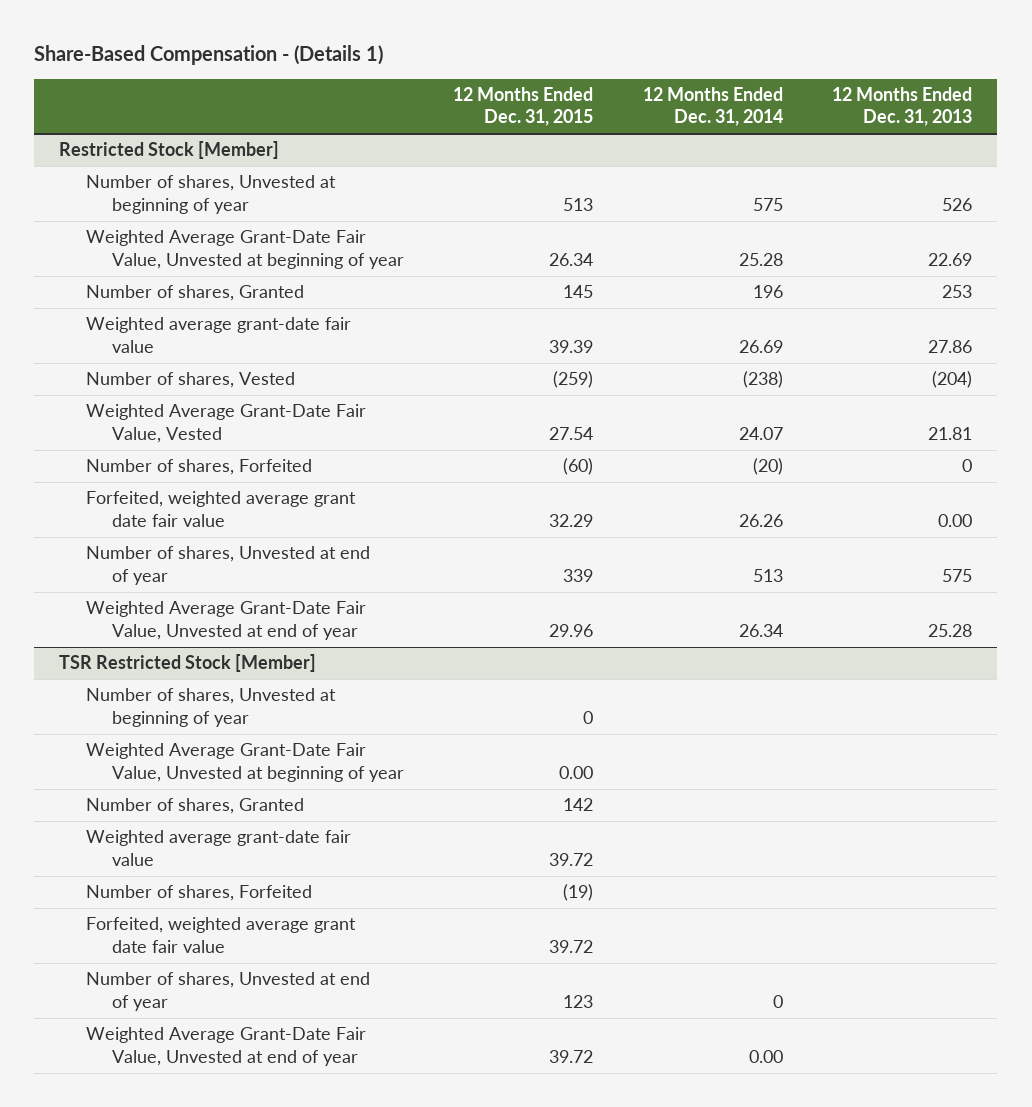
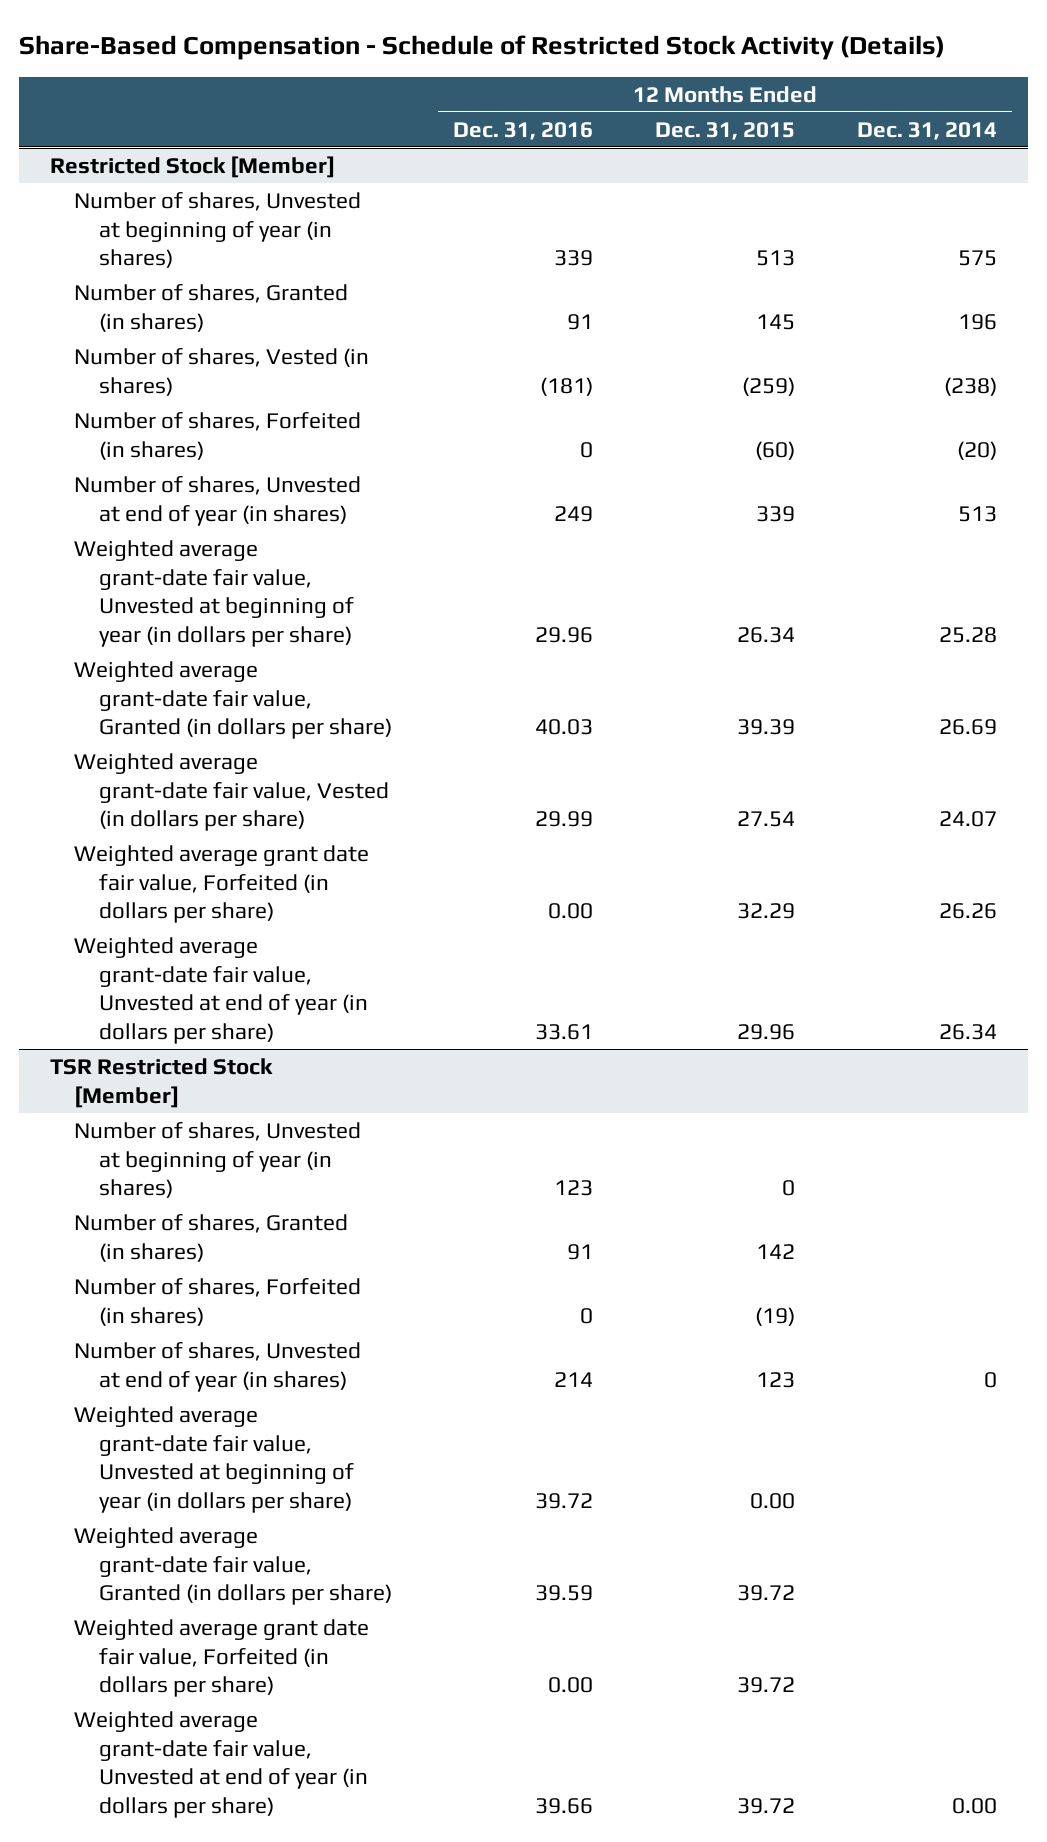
- Share-Based Compensation - (Details 1)
+ Share-Based Compensation - Schedule of Restricted Stock Activity (Details)
- | 12 Months Ended Dec. 31, 2015 | 12 Months Ended Dec. 31, 2014 | 12 Months Ended Dec. 31, 2013
+ | 12 Months Ended Dec. 31, 2016 | 12 Months Ended Dec. 31, 2015 | 12 Months Ended Dec. 31, 2014
@ Restricted Stock [Member]
- Number of shares, Unvested at beginning of year | 513 | 575 | 526
- Weighted Average Grant-Date Fair Value, Unvested at beginning of year | 26.34 | 25.28 | 22.69
- Number of shares, Granted | 145 | 196 | 253
- Weighted average grant-date fair value | 39.39 | 26.69 | 27.86
- Number of shares, Vested | (259) | (238) | (204)
- Weighted Average Grant-Date Fair Value, Vested | 27.54 | 24.07 | 21.81
- Number of shares, Forfeited | (60) | (20) | 0
- Forfeited, weighted average grant date fair value | 32.29 | 26.26 | 0.00
- Number of shares, Unvested at end of year | 339 | 513 | 575
- Weighted Average Grant-Date Fair Value, Unvested at end of year | 29.96 | 26.34 | 25.28
+ Number of shares, Unvested at beginning of year (in shares) | 339 | 513 | 575
+ Number of shares, Granted (in shares) | 91 | 145 | 196
+ Number of shares, Vested (in shares) | (181) | (259) | (238)
+ Number of shares, Forfeited (in shares) | 0 | (60) | (20)
+ Number of shares, Unvested at end of year (in shares) | 249 | 339 | 513
+ Weighted average grant-date fair value, Unvested at beginning of year (in dollars per share) | 29.96 | 26.34 | 25.28
+ Weighted average grant-date fair value, Granted (in dollars per share) | 40.03 | 39.39 | 26.69
+ Weighted average grant-date fair value, Vested (in dollars per share) | 29.99 | 27.54 | 24.07
+ Weighted average grant date fair value, Forfeited (in dollars per share) | 0.00 | 32.29 | 26.26
+ Weighted average grant-date fair value, Unvested at end of year (in dollars per share) | 33.61 | 29.96 | 26.34
@ TSR Restricted Stock [Member]
- Number of shares, Unvested at beginning of year | 0 | |
- Weighted Average Grant-Date Fair Value, Unvested at beginning of year | 0.00 | |
- Number of shares, Granted | 142 | |
- Weighted average grant-date fair value | 39.72 | |
- Number of shares, Forfeited | (19) | |
- Forfeited, weighted average grant date fair value | 39.72 | |
- Number of shares, Unvested at end of year | 123 | 0 |
- Weighted Average Grant-Date Fair Value, Unvested at end of year | 39.72 | 0.00 |
+ Number of shares, Unvested at beginning of year (in shares) | 123 | 0 |
+ Number of shares, Granted (in shares) | 91 | 142 |
+ Number of shares, Forfeited (in shares) | 0 | (19) |
+ Number of shares, Unvested at end of year (in shares) | 214 | 123 | 0
+ Weighted average grant-date fair value, Unvested at beginning of year (in dollars per share) | 39.72 | 0.00 |
+ Weighted average grant-date fair value, Granted (in dollars per share) | 39.59 | 39.72 |
+ Weighted average grant date fair value, Forfeited (in dollars per share) | 0.00 | 39.72 |
+ Weighted average grant-date fair value, Unvested at end of year (in dollars per share) | 39.66 | 39.72 | 0.00

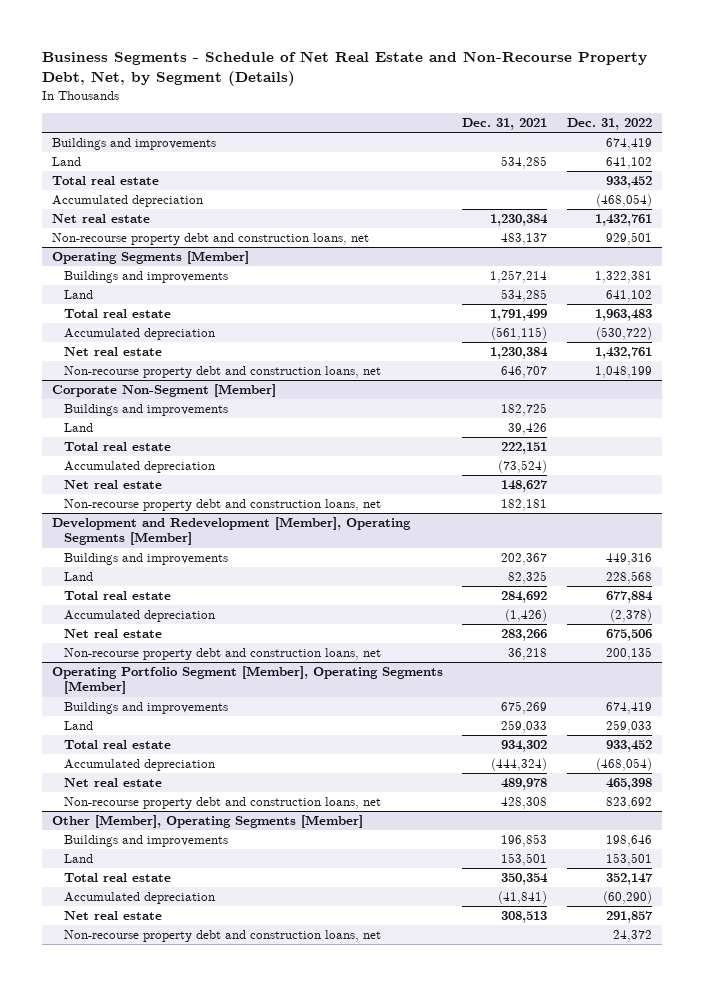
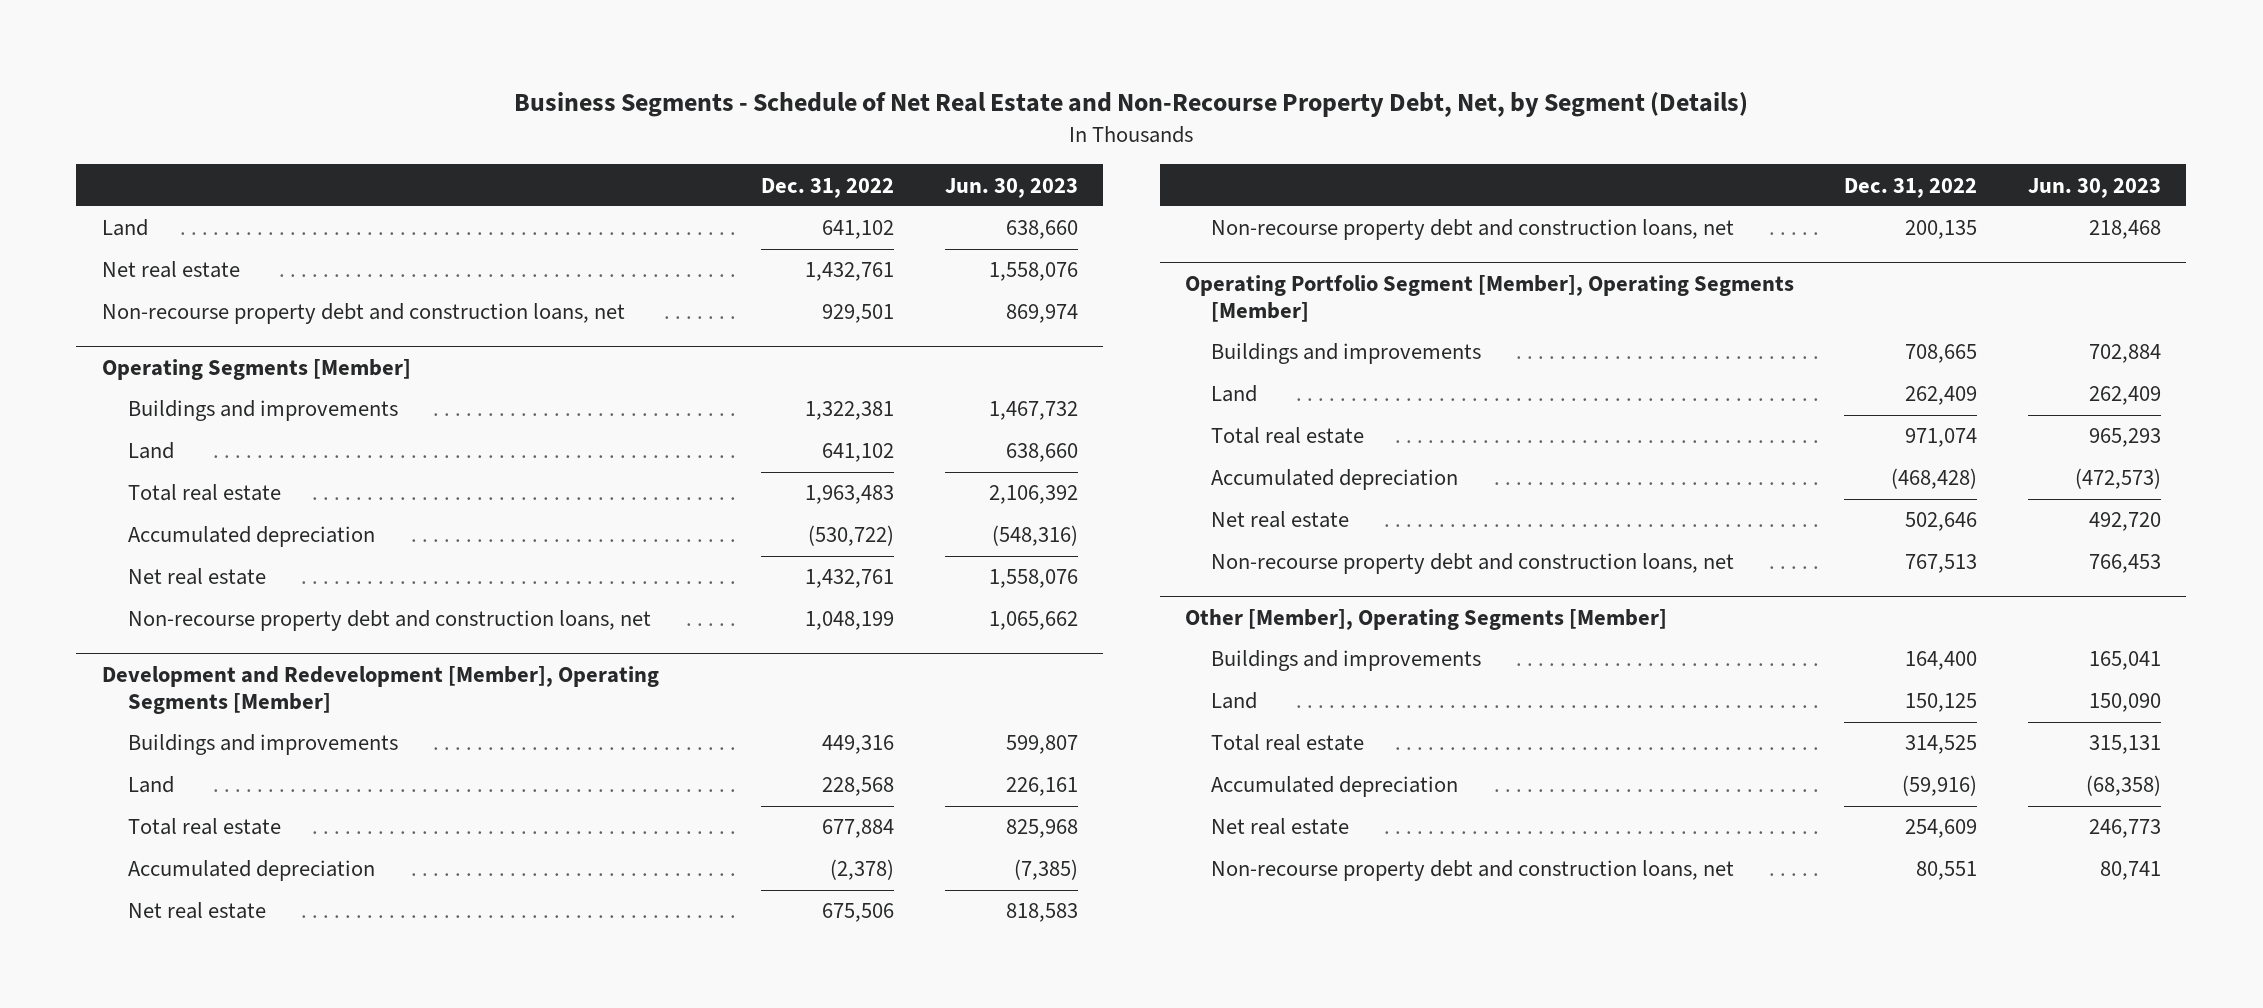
- | Dec. 31, 2021 | Dec. 31, 2022
+ | Dec. 31, 2022 | Jun. 30, 2023
- Buildings and improvements | | 674,419
- Total real estate | | 933,452
- Accumulated depreciation | | (468,054)
- Corporate Non-Segment [Member]
- Buildings and improvements | 182,725 |
- Land | 39,426 |
- Total real estate | 222,151 |
- Accumulated depreciation | (73,524) |
- Net real estate | 148,627 |
- Non-recourse property debt and construction loans, net | 182,181 |
@ Operating Portfolio Segment [Member], Operating Segments [Member]
- Buildings and improvements | 675,269 | 674,419
- Land | 259,033 | 259,033
- Total real estate | 934,302 | 933,452
- Accumulated depreciation | (444,324) | (468,054)
- Net real estate | 489,978 | 465,398
- Non-recourse property debt and construction loans, net | 428,308 | 823,692
+ Buildings and improvements | 708,665 | 702,884
+ Land | 262,409 | 262,409
+ Total real estate | 971,074 | 965,293
+ Accumulated depreciation | (468,428) | (472,573)
+ Net real estate | 502,646 | 492,720
+ Non-recourse property debt and construction loans, net | 767,513 | 766,453
@ Other [Member], Operating Segments [Member]
- Buildings and improvements | 196,853 | 198,646
- Land | 153,501 | 153,501
- Total real estate | 350,354 | 352,147
- Accumulated depreciation | (41,841) | (60,290)
- Net real estate | 308,513 | 291,857
- Non-recourse property debt and construction loans, net | | 24,372
+ Buildings and improvements | 164,400 | 165,041
+ Land | 150,125 | 150,090
+ Total real estate | 314,525 | 315,131
+ Accumulated depreciation | (59,916) | (68,358)
+ Net real estate | 254,609 | 246,773
+ Non-recourse property debt and construction loans, net | 80,551 | 80,741

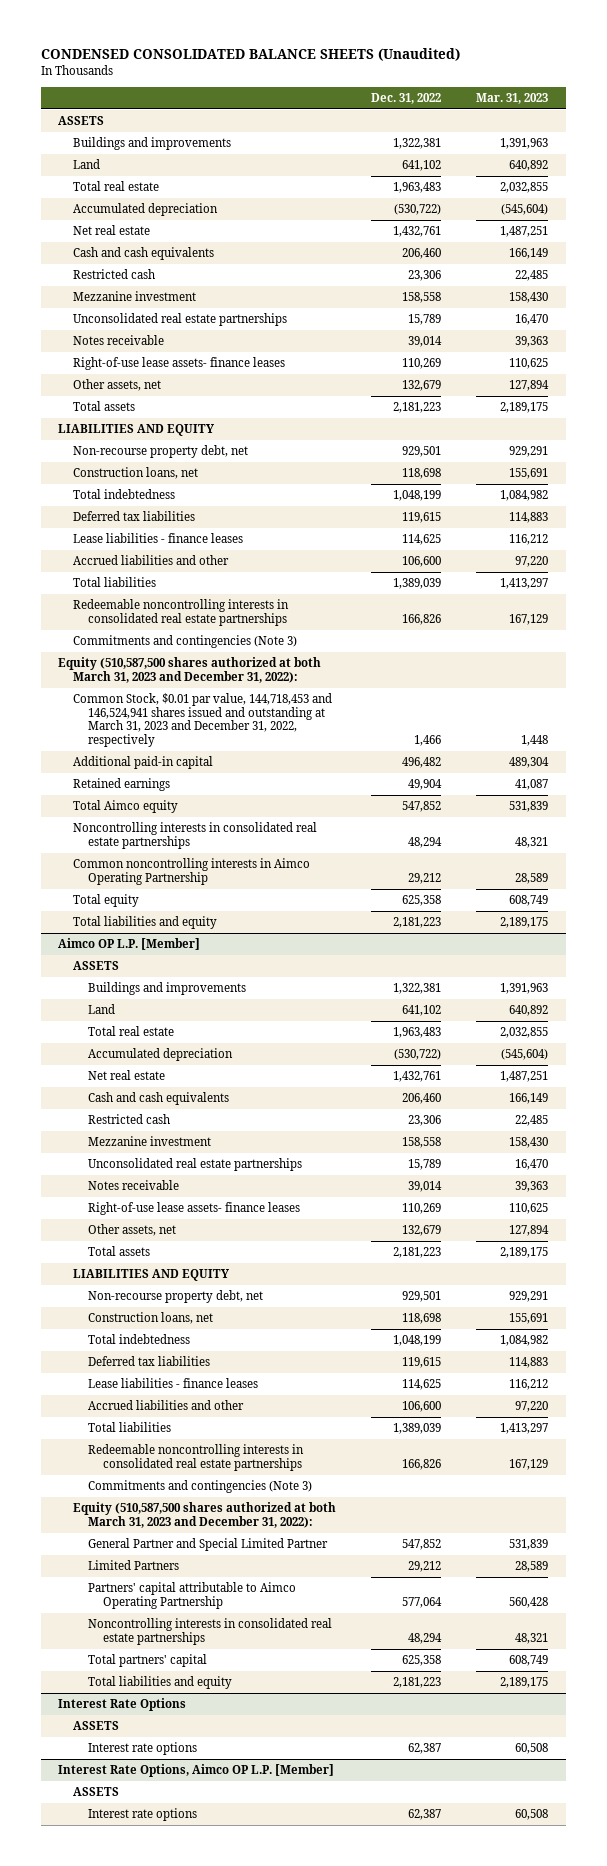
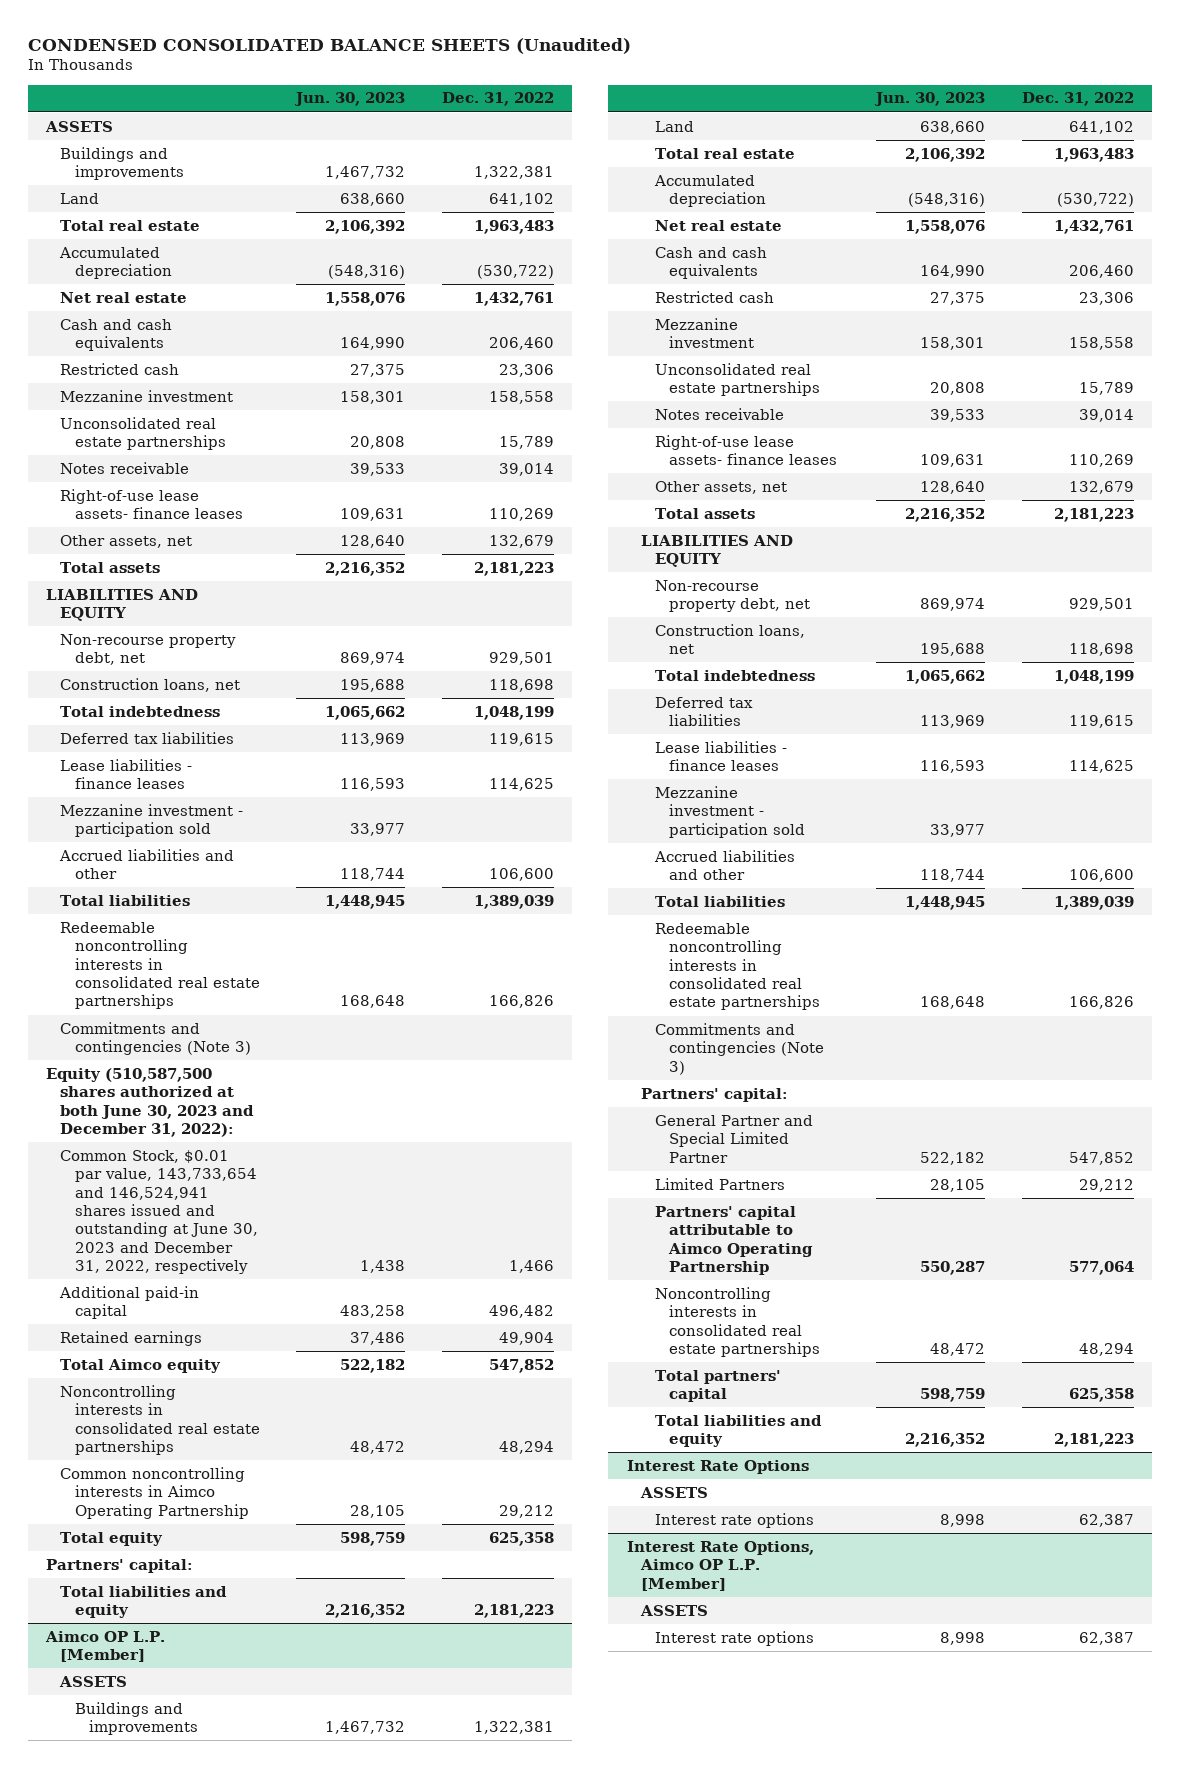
- | Dec. 31, 2022 | Mar. 31, 2023
+ | Jun. 30, 2023 | Dec. 31, 2022
+ Mezzanine investment - participation sold | 33,977 |
- Equity (510,587,500 shares authorized at both March 31, 2023 and December 31, 2022):
- Common Stock, $0.01 par value, 144,718,453 and 146,524,941 shares issued and outstanding at March 31, 2023 and December 31, 2022, respectively | 1,466 | 1,448
+ Equity (510,587,500 shares authorized at both June 30, 2023 and December 31, 2022):
+ Common Stock, $0.01 par value, 143,733,654 and 146,524,941 shares issued and outstanding at June 30, 2023 and December 31, 2022, respectively | 1,438 | 1,466
+ Partners' capital:
@ Aimco OP L.P. [Member]
+ Mezzanine investment - participation sold | 33,977 |
- Equity (510,587,500 shares authorized at both March 31, 2023 and December 31, 2022):
+ Partners' capital:

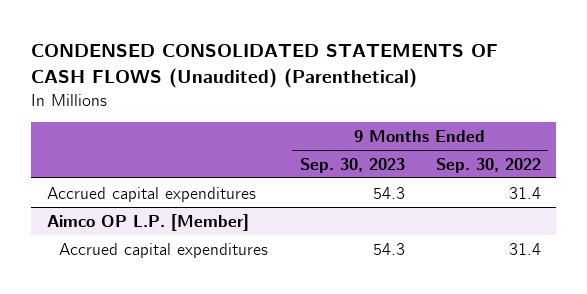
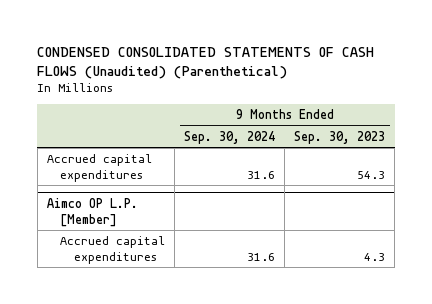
- | 9 Months Ended Sep. 30, 2023 | 9 Months Ended Sep. 30, 2022
+ | 9 Months Ended Sep. 30, 2024 | 9 Months Ended Sep. 30, 2023
@ Aimco OP L.P. [Member]
- Accrued capital expenditures | 54.3 | 31.4
+ Accrued capital expenditures | 31.6 | 4.3

